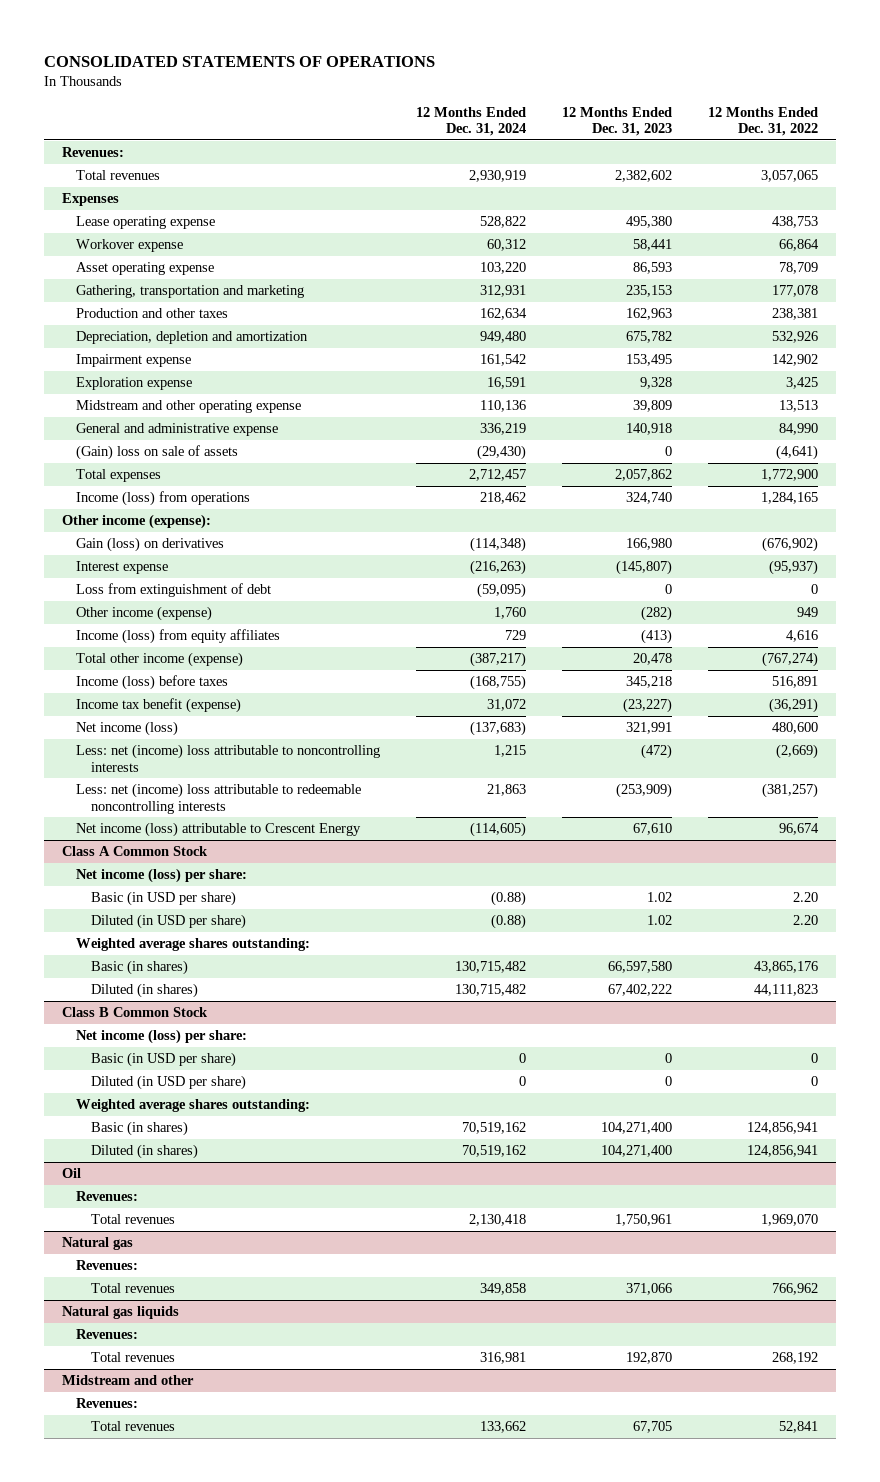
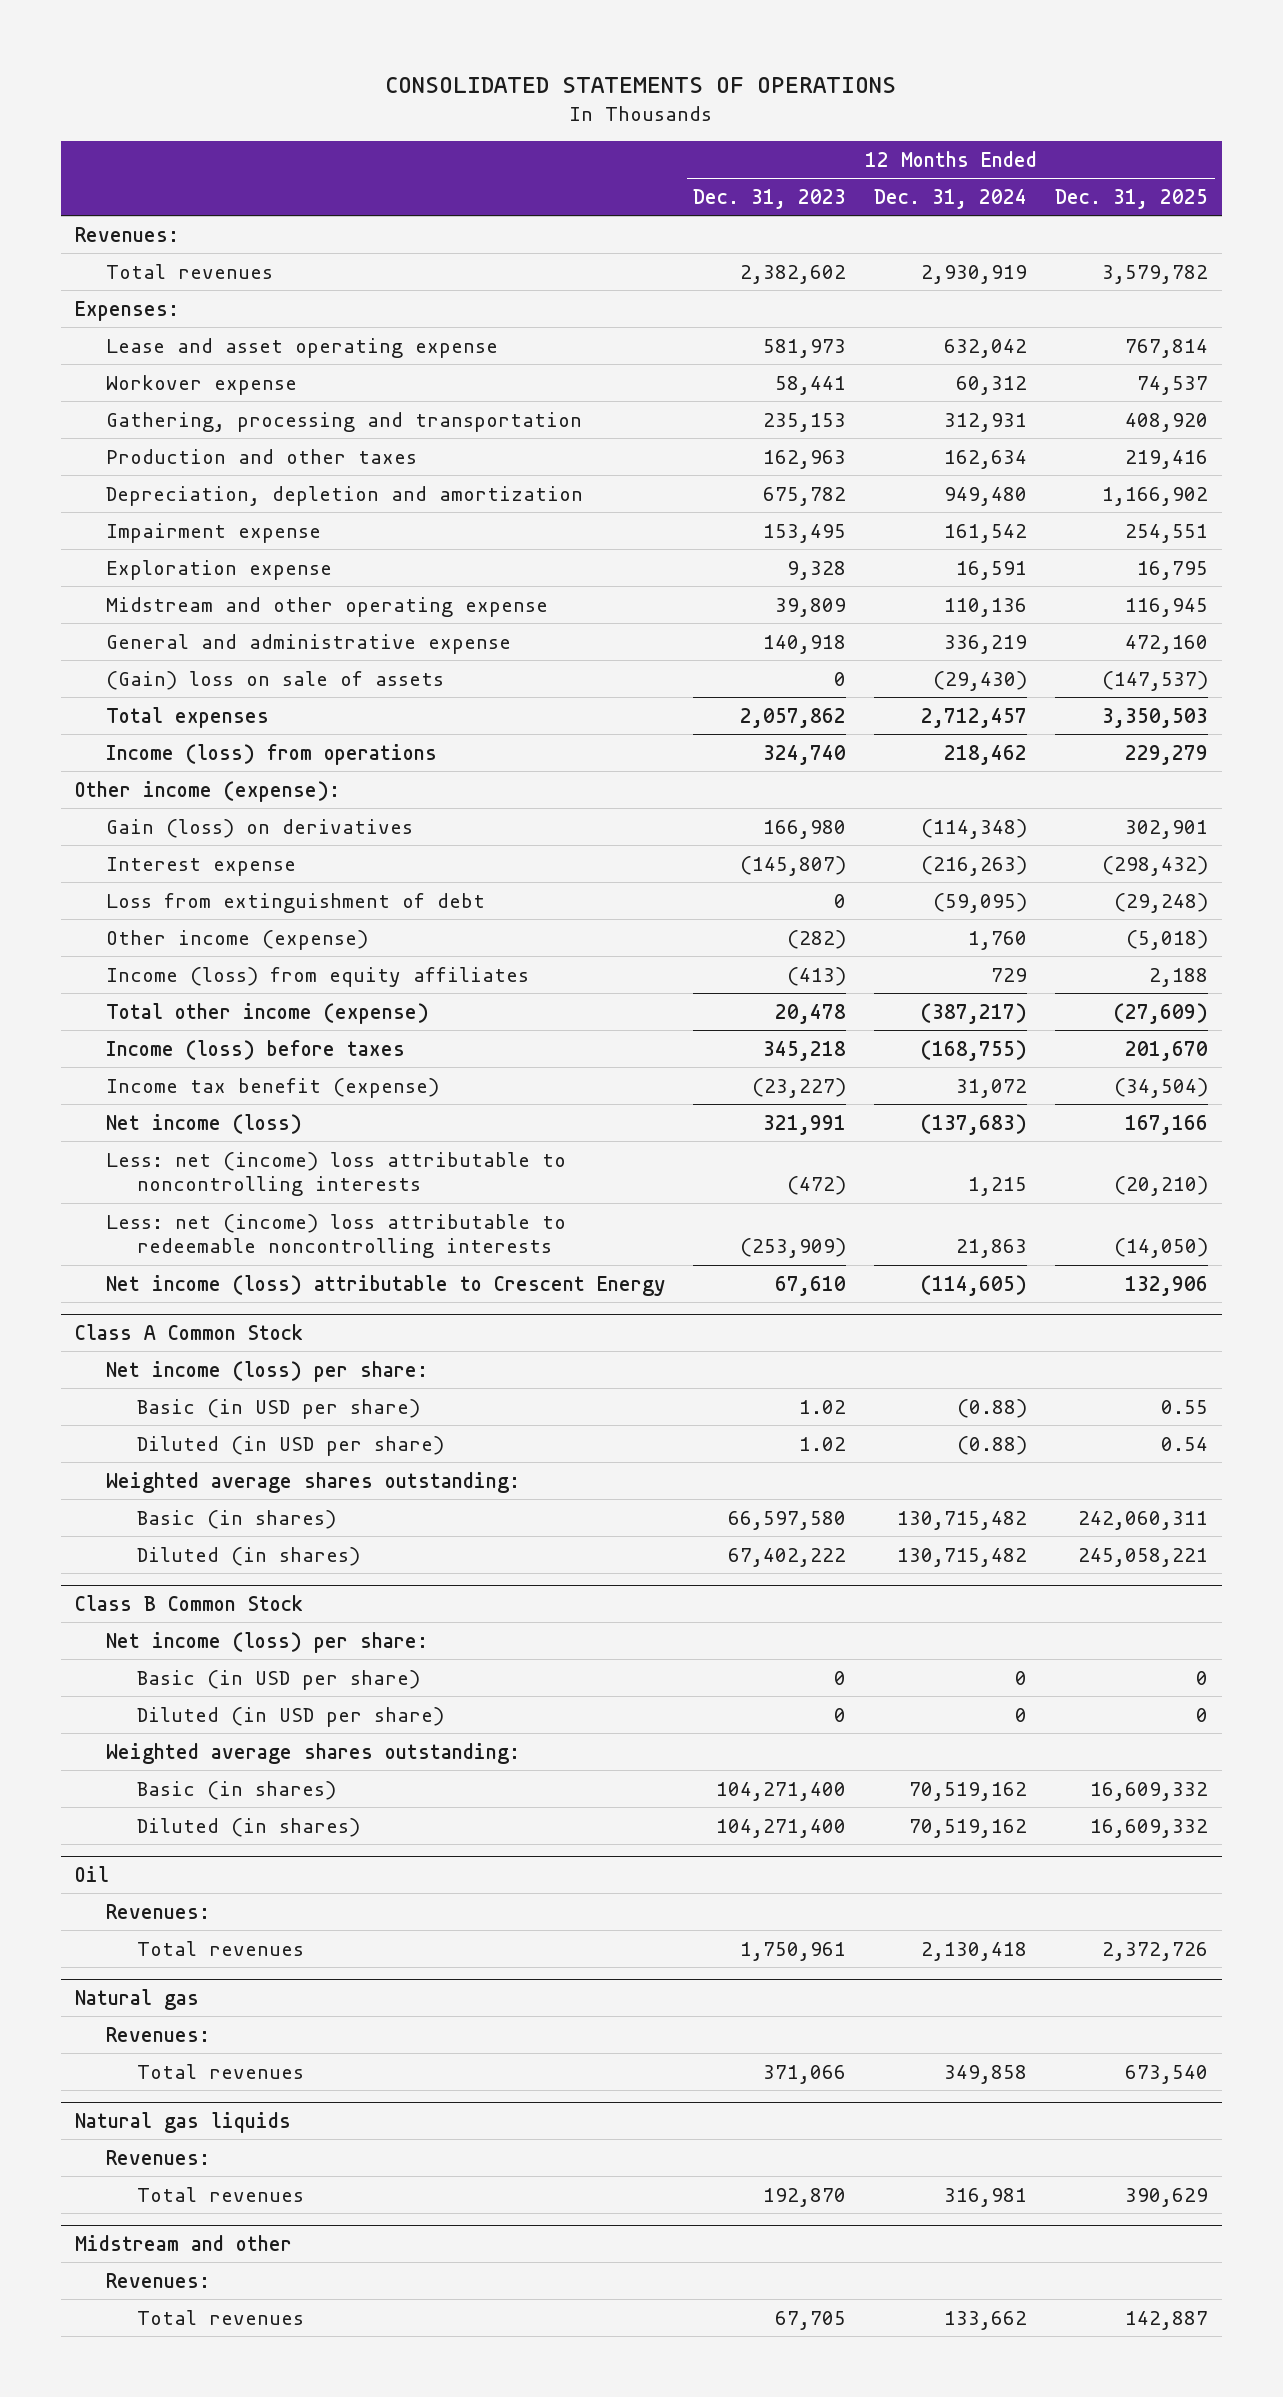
- | 12 Months Ended Dec. 31, 2024 | 12 Months Ended Dec. 31, 2023 | 12 Months Ended Dec. 31, 2022
+ | 12 Months Ended Dec. 31, 2023 | 12 Months Ended Dec. 31, 2024 | 12 Months Ended Dec. 31, 2025
- Expenses
- Lease operating expense | 528,822 | 495,380 | 438,753
+ Expenses:
+ Lease and asset operating expense | 581,973 | 632,042 | 767,814
- Asset operating expense | 103,220 | 86,593 | 78,709
- Gathering, transportation and marketing | 312,931 | 235,153 | 177,078
+ Gathering, processing and transportation | 235,153 | 312,931 | 408,920

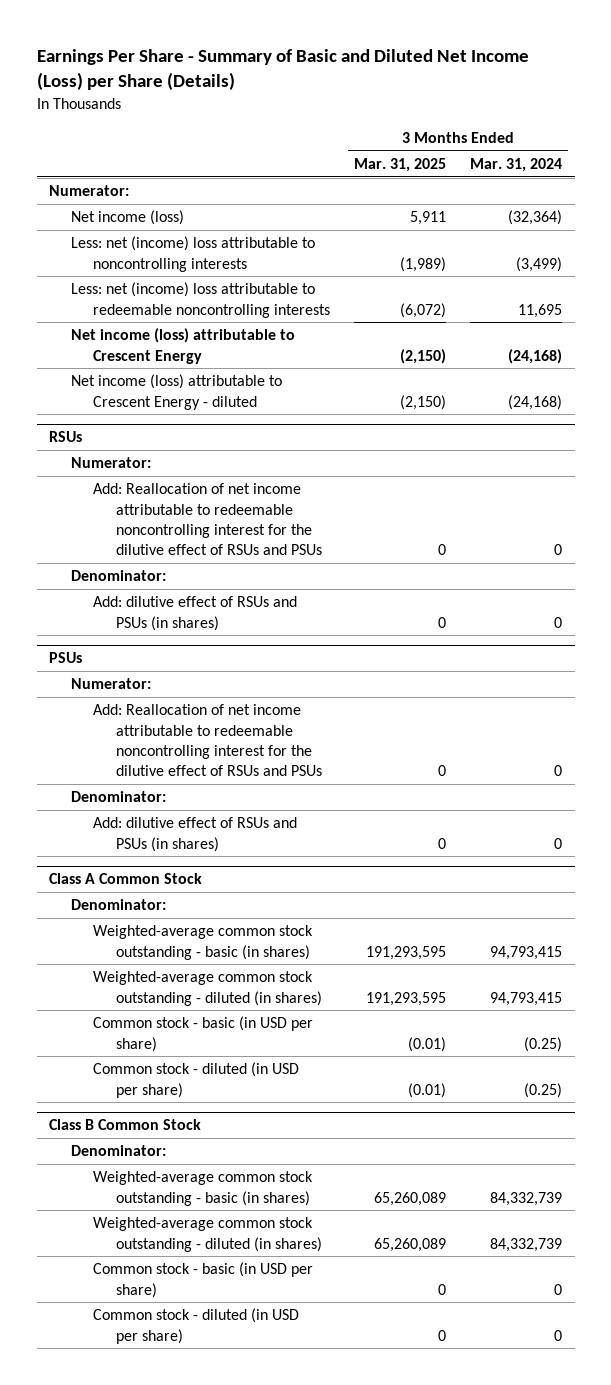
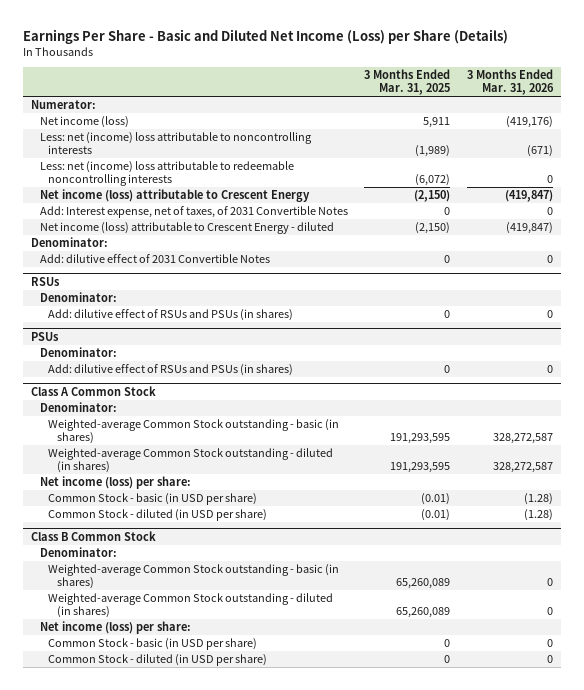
- Earnings Per Share - Summary of Basic and Diluted Net Income (Loss) per Share (Details)
+ Earnings Per Share - Basic and Diluted Net Income (Loss) per Share (Details)
- | 3 Months Ended Mar. 31, 2025 | 3 Months Ended Mar. 31, 2024
+ | 3 Months Ended Mar. 31, 2025 | 3 Months Ended Mar. 31, 2026
+ Add: Interest expense, net of taxes, of 2031 Convertible Notes | 0 | 0
+ Denominator:
+ Add: dilutive effect of 2031 Convertible Notes | 0 | 0
@ RSUs
- Numerator:
- Add: Reallocation of net income attributable to redeemable noncontrolling interest for the dilutive effect of RSUs and PSUs | 0 | 0
@ PSUs
- Numerator:
- Add: Reallocation of net income attributable to redeemable noncontrolling interest for the dilutive effect of RSUs and PSUs | 0 | 0
@ Class A Common Stock
- Weighted-average common stock outstanding - basic (in shares) | 191,293,595 | 94,793,415
- Weighted-average common stock outstanding - diluted (in shares) | 191,293,595 | 94,793,415
- Common stock - basic (in USD per share) | (0.01) | (0.25)
- Common stock - diluted (in USD per share) | (0.01) | (0.25)
+ Weighted-average Common Stock outstanding - basic (in shares) | 191,293,595 | 328,272,587
+ Weighted-average Common Stock outstanding - diluted (in shares) | 191,293,595 | 328,272,587
+ Net income (loss) per share:
+ Common Stock - basic (in USD per share) | (0.01) | (1.28)
+ Common Stock - diluted (in USD per share) | (0.01) | (1.28)
@ Class B Common Stock
- Weighted-average common stock outstanding - basic (in shares) | 65,260,089 | 84,332,739
- Weighted-average common stock outstanding - diluted (in shares) | 65,260,089 | 84,332,739
- Common stock - basic (in USD per share) | 0 | 0
- Common stock - diluted (in USD per share) | 0 | 0
+ Weighted-average Common Stock outstanding - basic (in shares) | 65,260,089 | 0
+ Weighted-average Common Stock outstanding - diluted (in shares) | 65,260,089 | 0
+ Net income (loss) per share:
+ Common Stock - basic (in USD per share) | 0 | 0
+ Common Stock - diluted (in USD per share) | 0 | 0

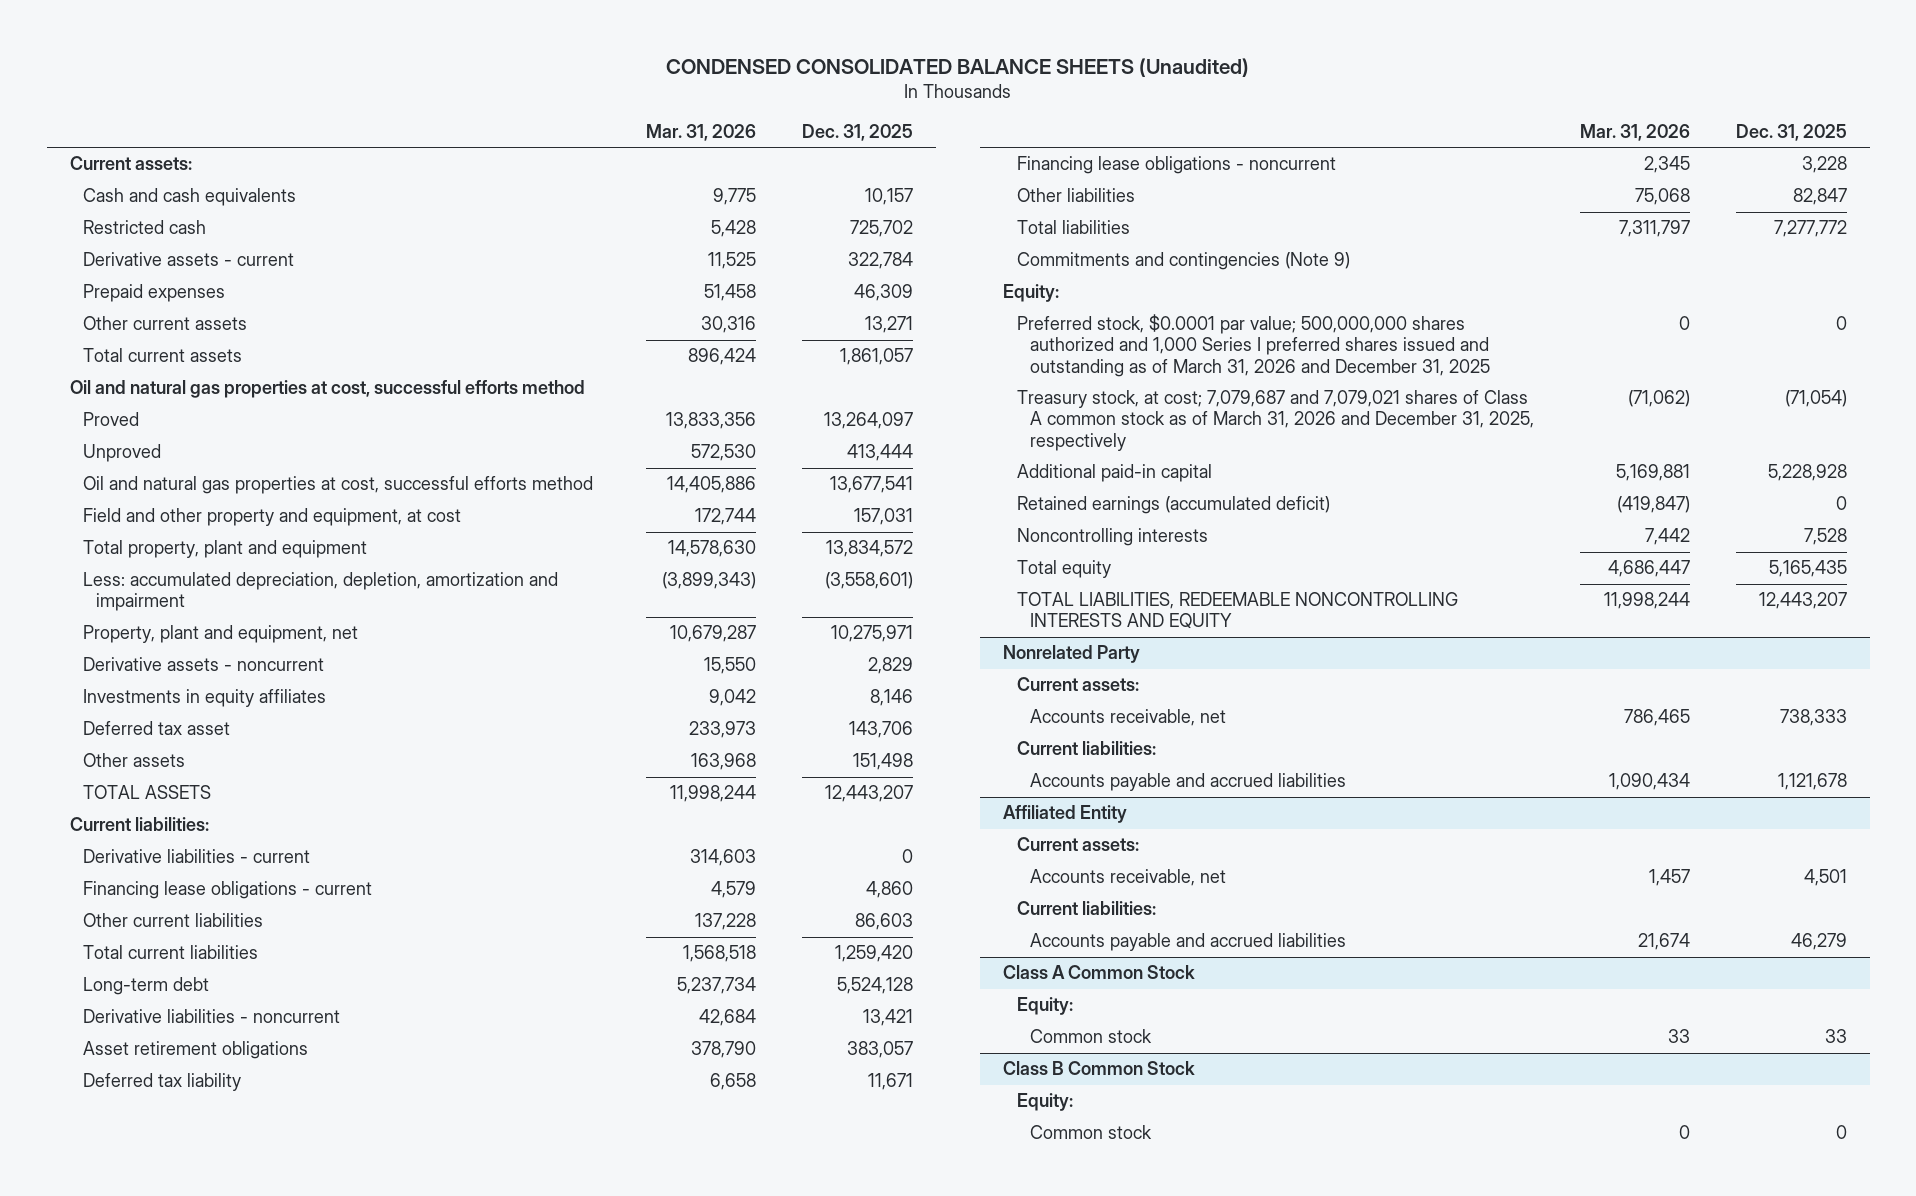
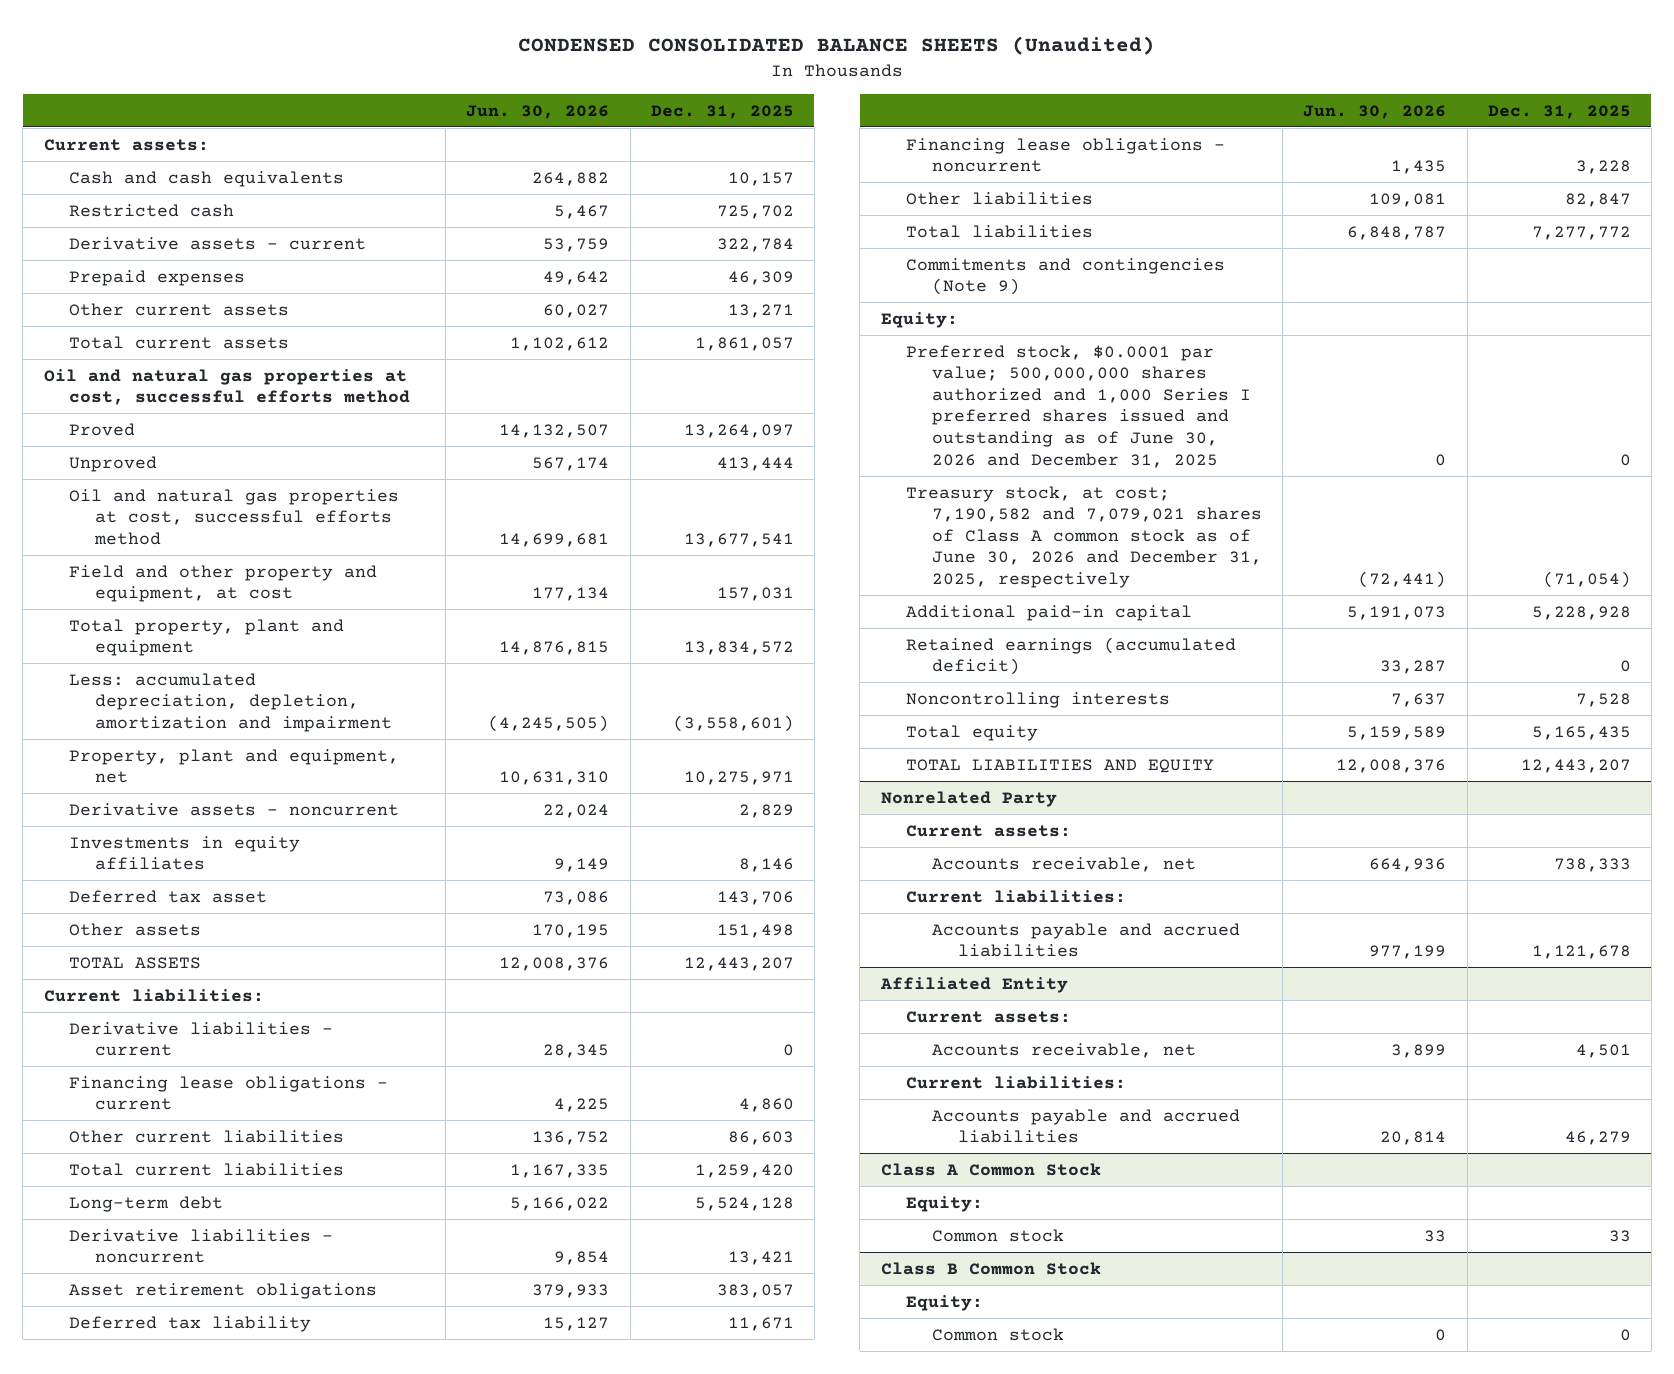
- | Mar. 31, 2026 | Dec. 31, 2025
+ | Jun. 30, 2026 | Dec. 31, 2025
- Preferred stock, $0.0001 par value; 500,000,000 shares authorized and 1,000 Series I preferred shares issued and outstanding as of March 31, 2026 and December 31, 2025 | 0 | 0
- Treasury stock, at cost; 7,079,687 and 7,079,021 shares of Class A common stock as of March 31, 2026 and December 31, 2025, respectively | (71,062) | (71,054)
+ Preferred stock, $0.0001 par value; 500,000,000 shares authorized and 1,000 Series I preferred shares issued and outstanding as of June 30, 2026 and December 31, 2025 | 0 | 0
+ Treasury stock, at cost; 7,190,582 and 7,079,021 shares of Class A common stock as of June 30, 2026 and December 31, 2025, respectively | (72,441) | (71,054)
- TOTAL LIABILITIES, REDEEMABLE NONCONTROLLING INTERESTS AND EQUITY | 11,998,244 | 12,443,207
+ TOTAL LIABILITIES AND EQUITY | 12,008,376 | 12,443,207

